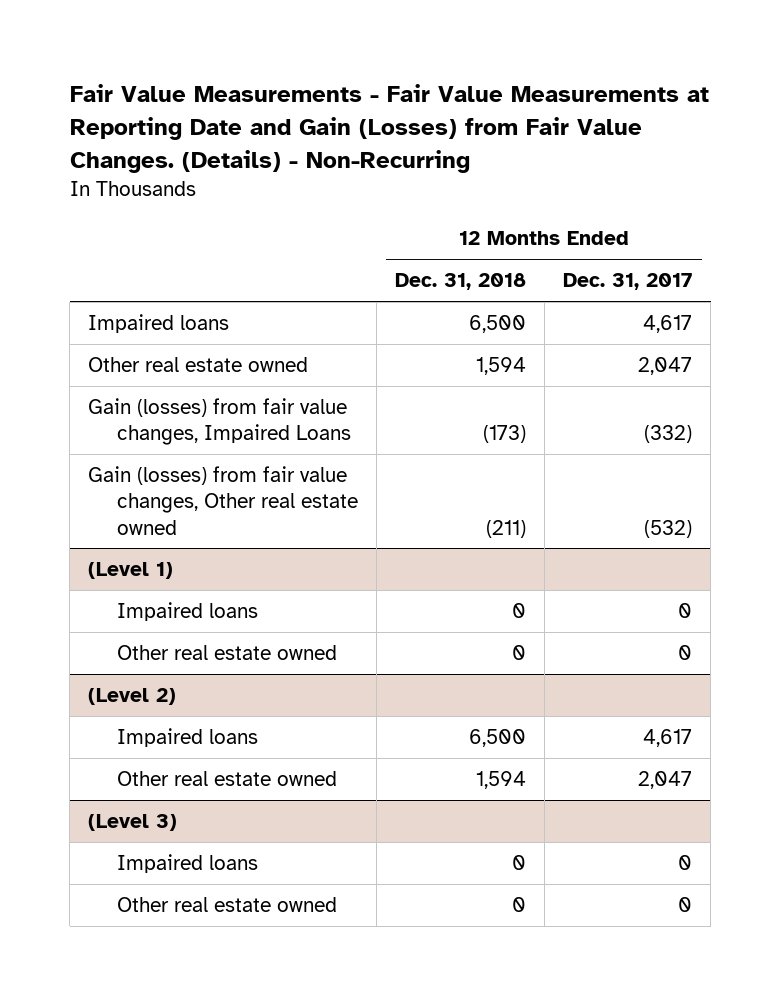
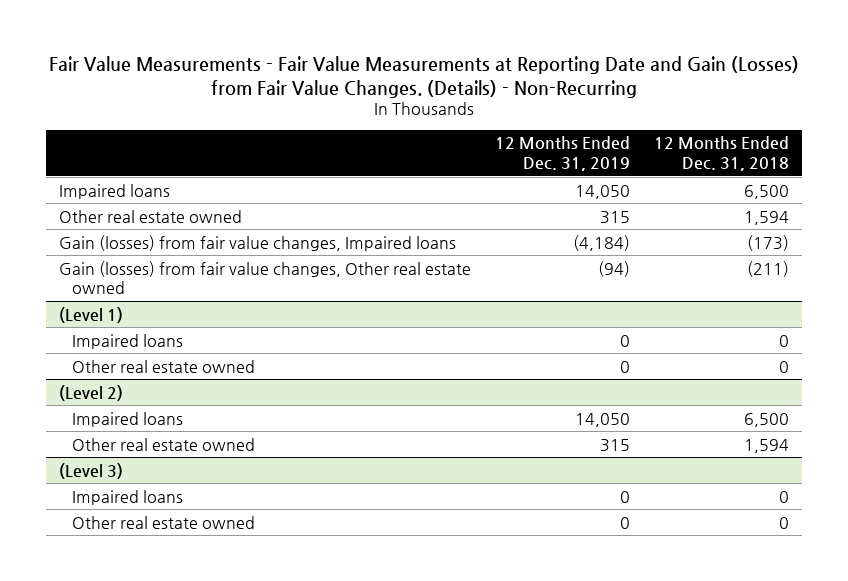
- | 12 Months Ended Dec. 31, 2018 | 12 Months Ended Dec. 31, 2017
+ | 12 Months Ended Dec. 31, 2019 | 12 Months Ended Dec. 31, 2018
- Gain (losses) from fair value changes, Impaired Loans | (173) | (332)
+ Gain (losses) from fair value changes, Impaired loans | (4,184) | (173)

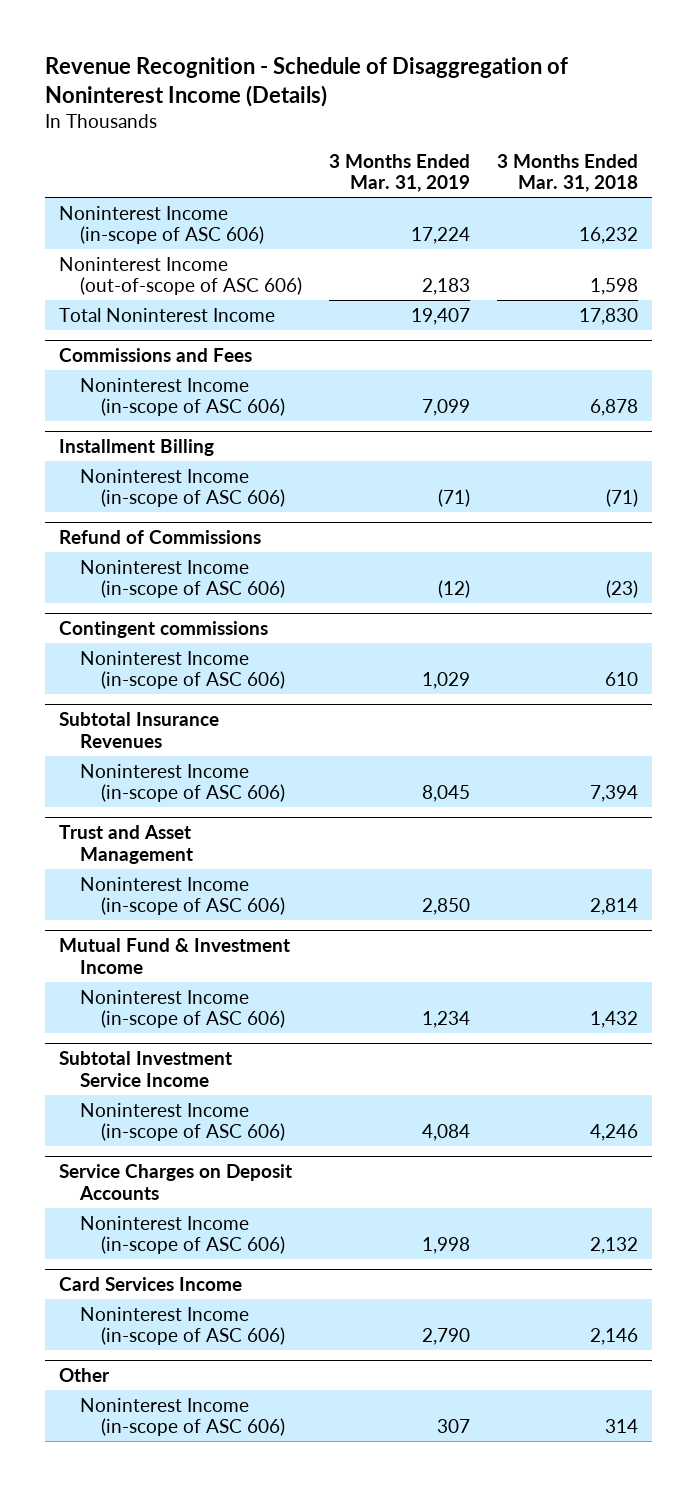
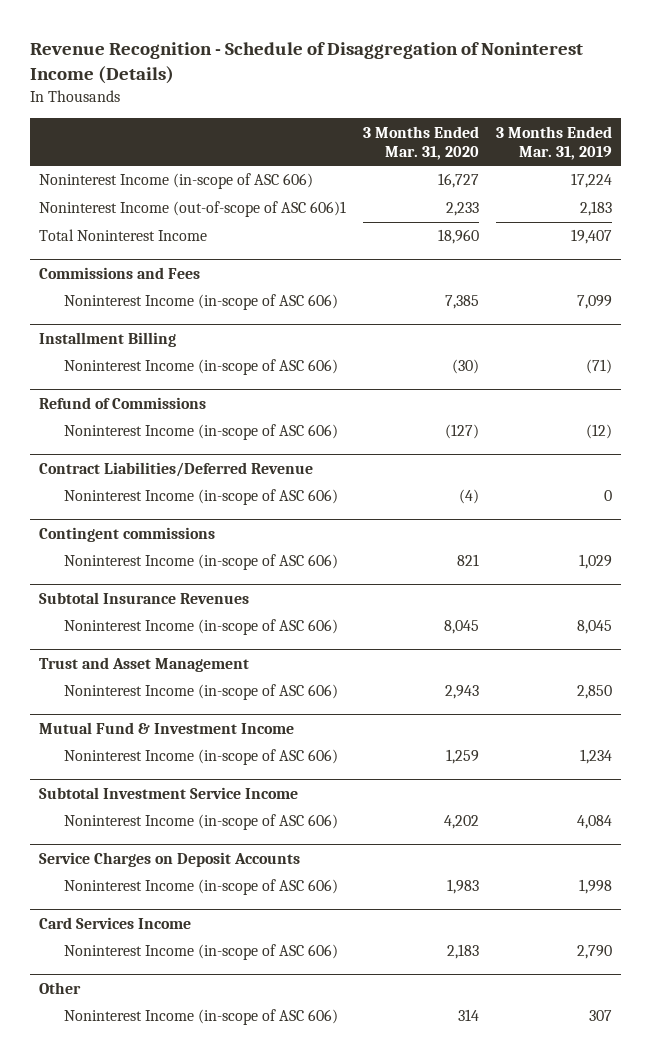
- | 3 Months Ended Mar. 31, 2019 | 3 Months Ended Mar. 31, 2018
+ | 3 Months Ended Mar. 31, 2020 | 3 Months Ended Mar. 31, 2019
- Noninterest Income (out-of-scope of ASC 606) | 2,183 | 1,598
+ Noninterest Income (out-of-scope of ASC 606)1 | 2,233 | 2,183
+ Contract Liabilities/Deferred Revenue
+ Noninterest Income (in-scope of ASC 606) | (4) | 0

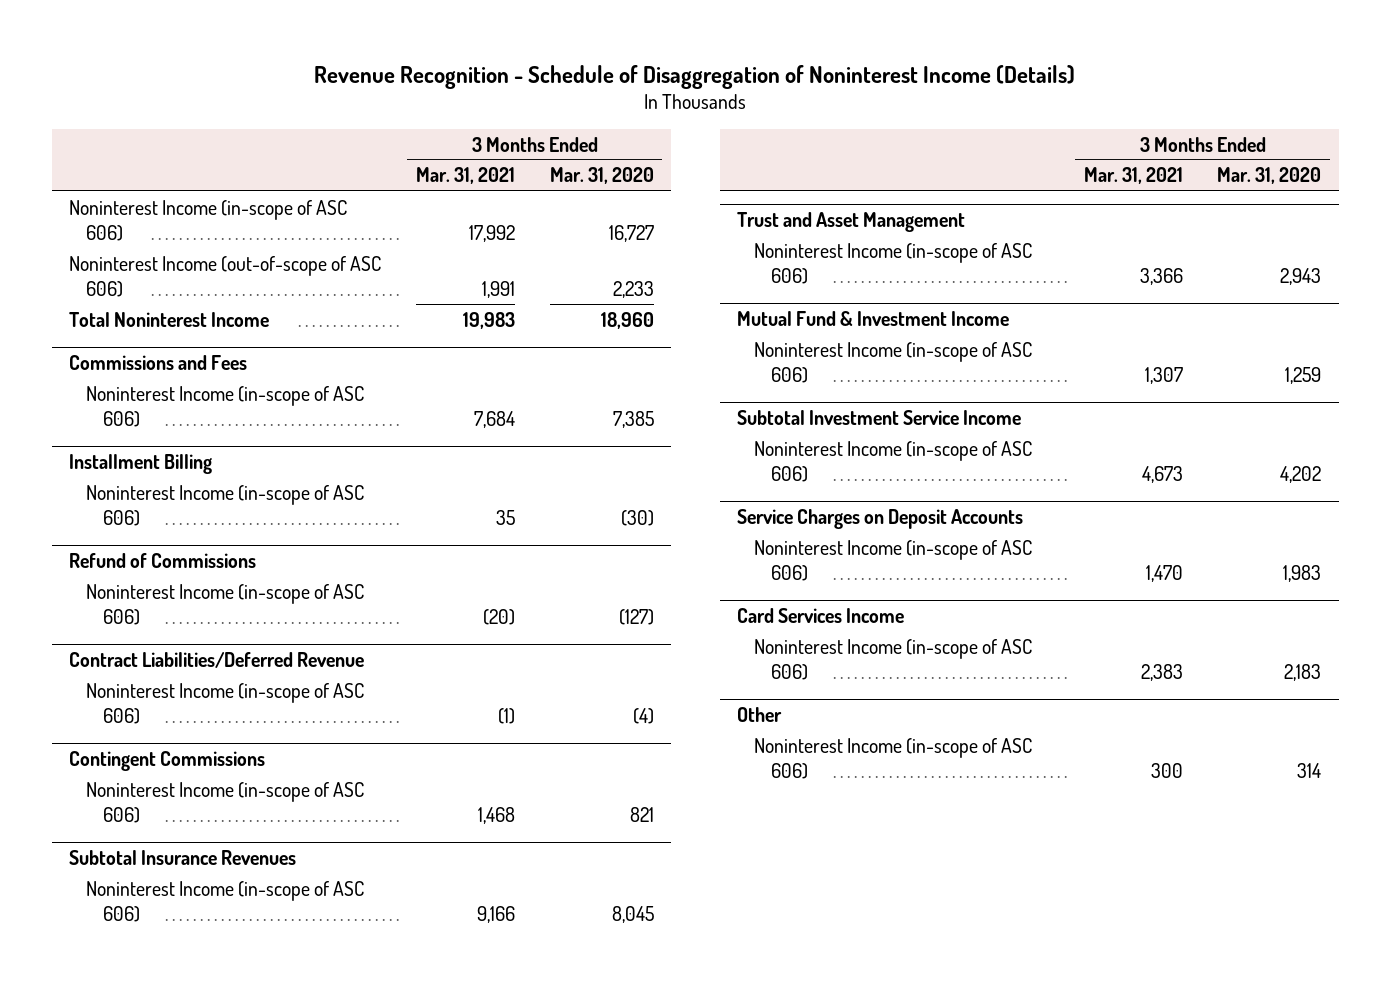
- | 3 Months Ended Mar. 31, 2020 | 3 Months Ended Mar. 31, 2019
+ | 3 Months Ended Mar. 31, 2021 | 3 Months Ended Mar. 31, 2020
- Noninterest Income (out-of-scope of ASC 606)1 | 2,233 | 2,183
+ Noninterest Income (out-of-scope of ASC 606) | 1,991 | 2,233
- Contingent commissions
+ Contingent Commissions

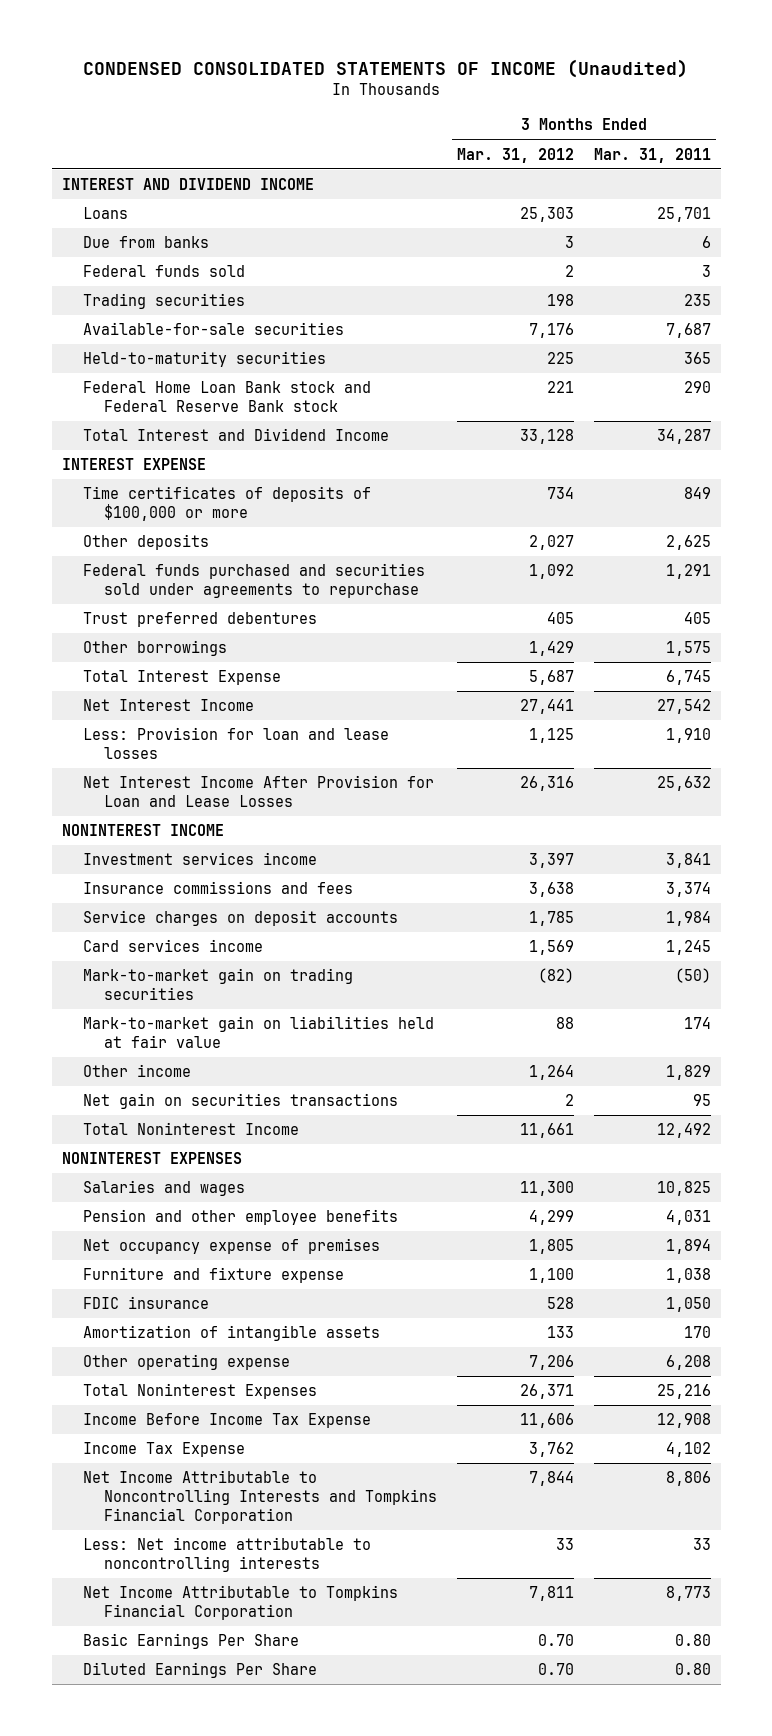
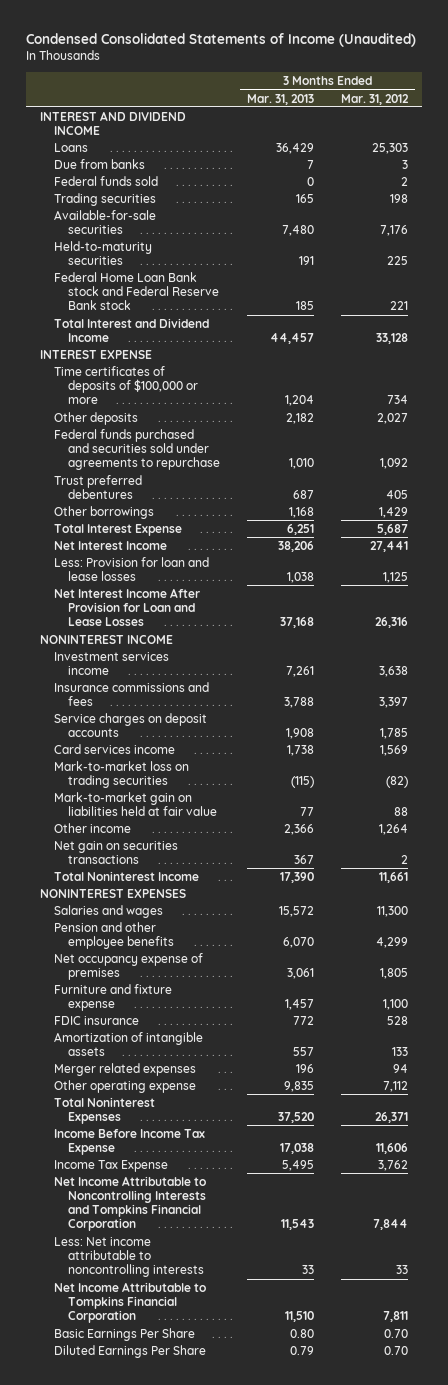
- CONDENSED CONSOLIDATED STATEMENTS OF INCOME (Unaudited)
+ Condensed Consolidated Statements of Income (Unaudited)
- | 3 Months Ended Mar. 31, 2012 | 3 Months Ended Mar. 31, 2011
+ | 3 Months Ended Mar. 31, 2013 | 3 Months Ended Mar. 31, 2012
- Investment services income | 3,397 | 3,841
- Insurance commissions and fees | 3,638 | 3,374
+ Investment services income | 7,261 | 3,638
+ Insurance commissions and fees | 3,788 | 3,397
- Mark-to-market gain on trading securities | (82) | (50)
+ Mark-to-market loss on trading securities | (115) | (82)
- Other operating expense | 7,206 | 6,208
+ Merger related expenses | 196 | 94
+ Other operating expense | 9,835 | 7,112

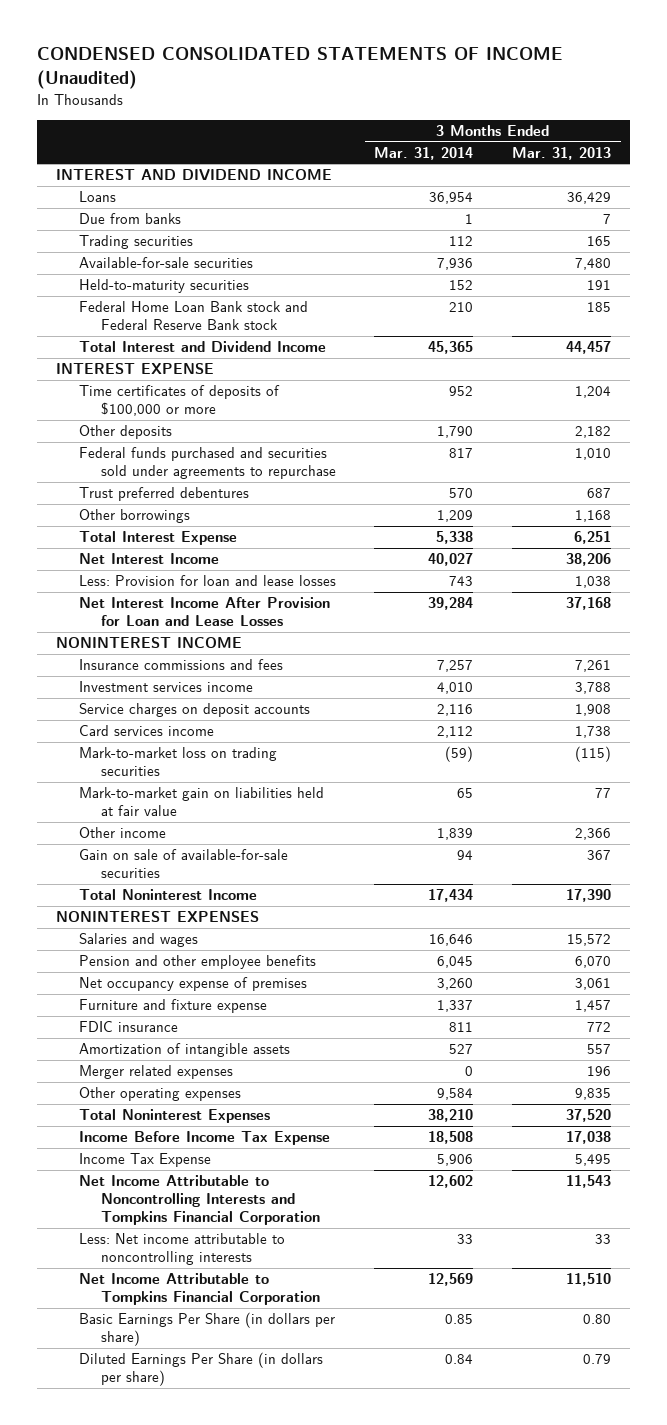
- Condensed Consolidated Statements of Income (Unaudited)
+ CONDENSED CONSOLIDATED STATEMENTS OF INCOME (Unaudited)
- | 3 Months Ended Mar. 31, 2013 | 3 Months Ended Mar. 31, 2012
+ | 3 Months Ended Mar. 31, 2014 | 3 Months Ended Mar. 31, 2013
- Federal funds sold | 0 | 2
- Investment services income | 7,261 | 3,638
- Insurance commissions and fees | 3,788 | 3,397
+ Insurance commissions and fees | 7,257 | 7,261
+ Investment services income | 4,010 | 3,788
- Net gain on securities transactions | 367 | 2
+ Gain on sale of available-for-sale securities | 94 | 367
- Other operating expense | 9,835 | 7,112
+ Other operating expenses | 9,584 | 9,835
- Basic Earnings Per Share | 0.80 | 0.70
- Diluted Earnings Per Share | 0.79 | 0.70
+ Basic Earnings Per Share (in dollars per share) | 0.85 | 0.80
+ Diluted Earnings Per Share (in dollars per share) | 0.84 | 0.79

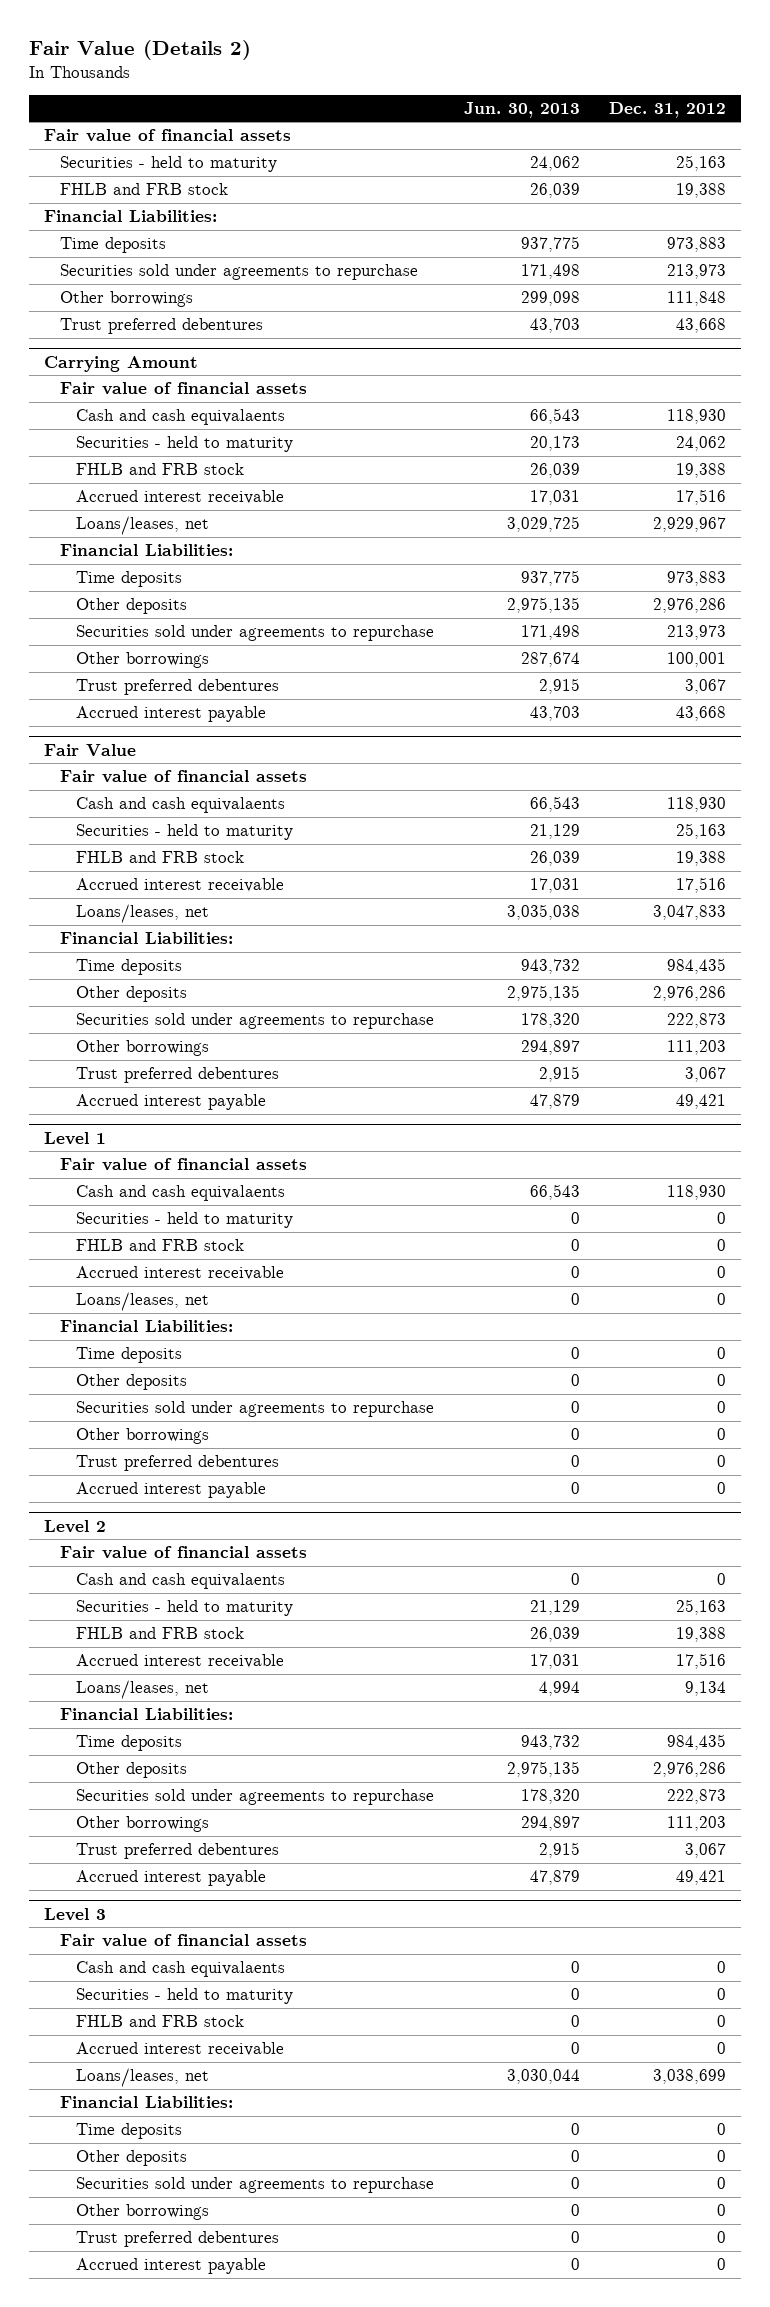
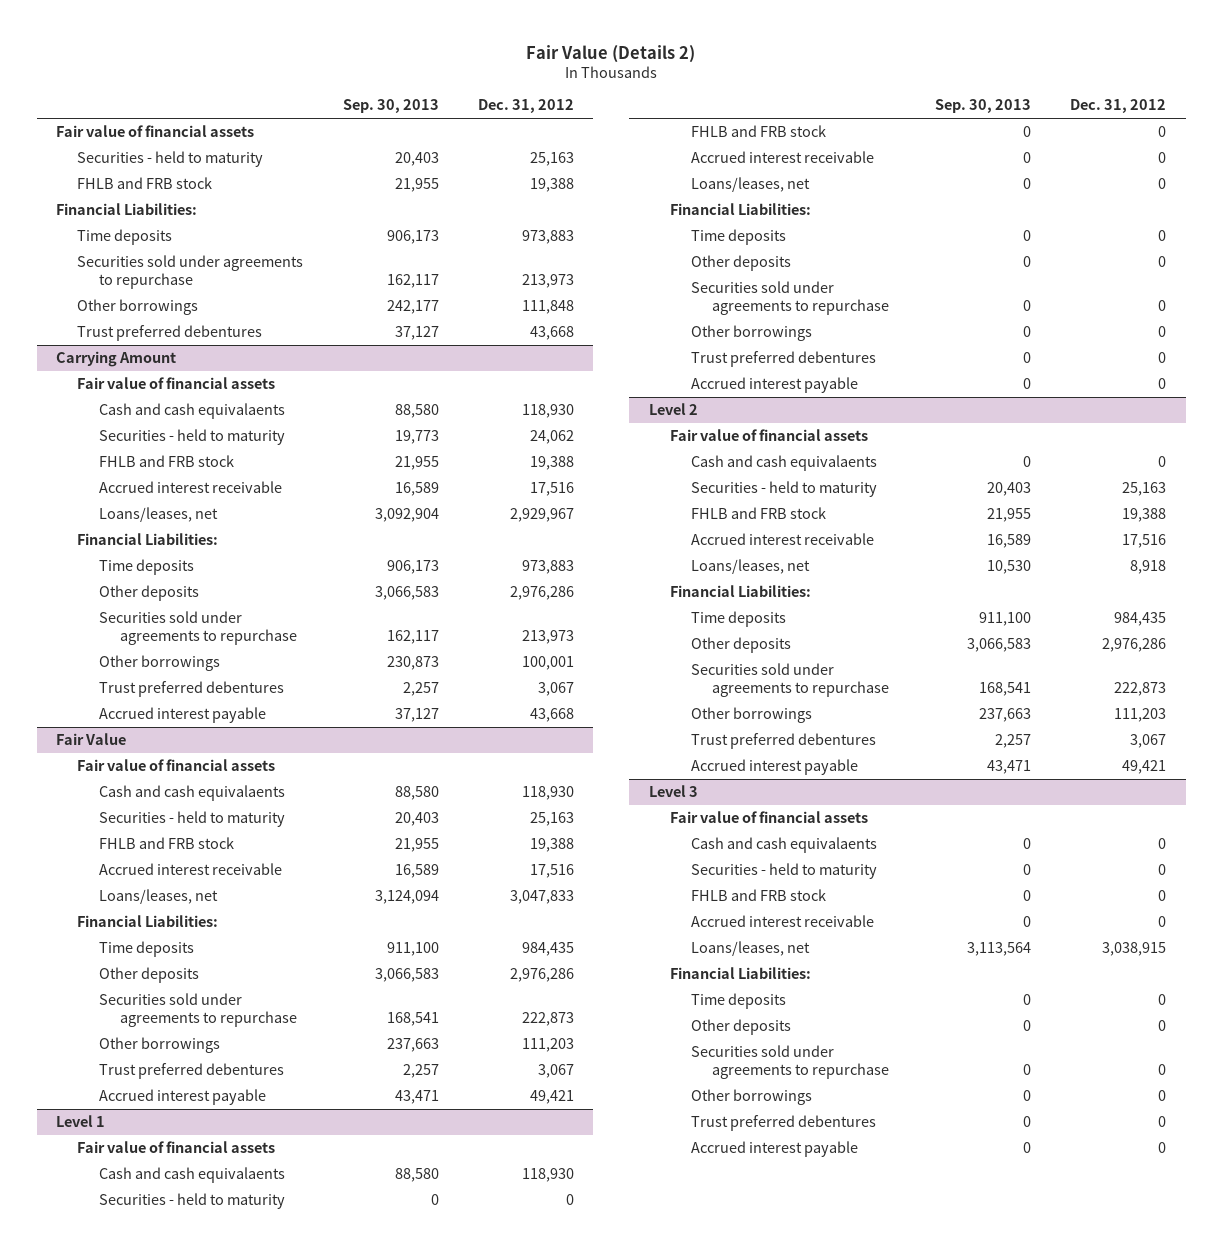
- | Jun. 30, 2013 | Dec. 31, 2012
+ | Sep. 30, 2013 | Dec. 31, 2012
@ Level 2
- Loans/leases, net | 4,994 | 9,134
+ Loans/leases, net | 10,530 | 8,918
@ Level 3
- Loans/leases, net | 3,030,044 | 3,038,699
+ Loans/leases, net | 3,113,564 | 3,038,915

